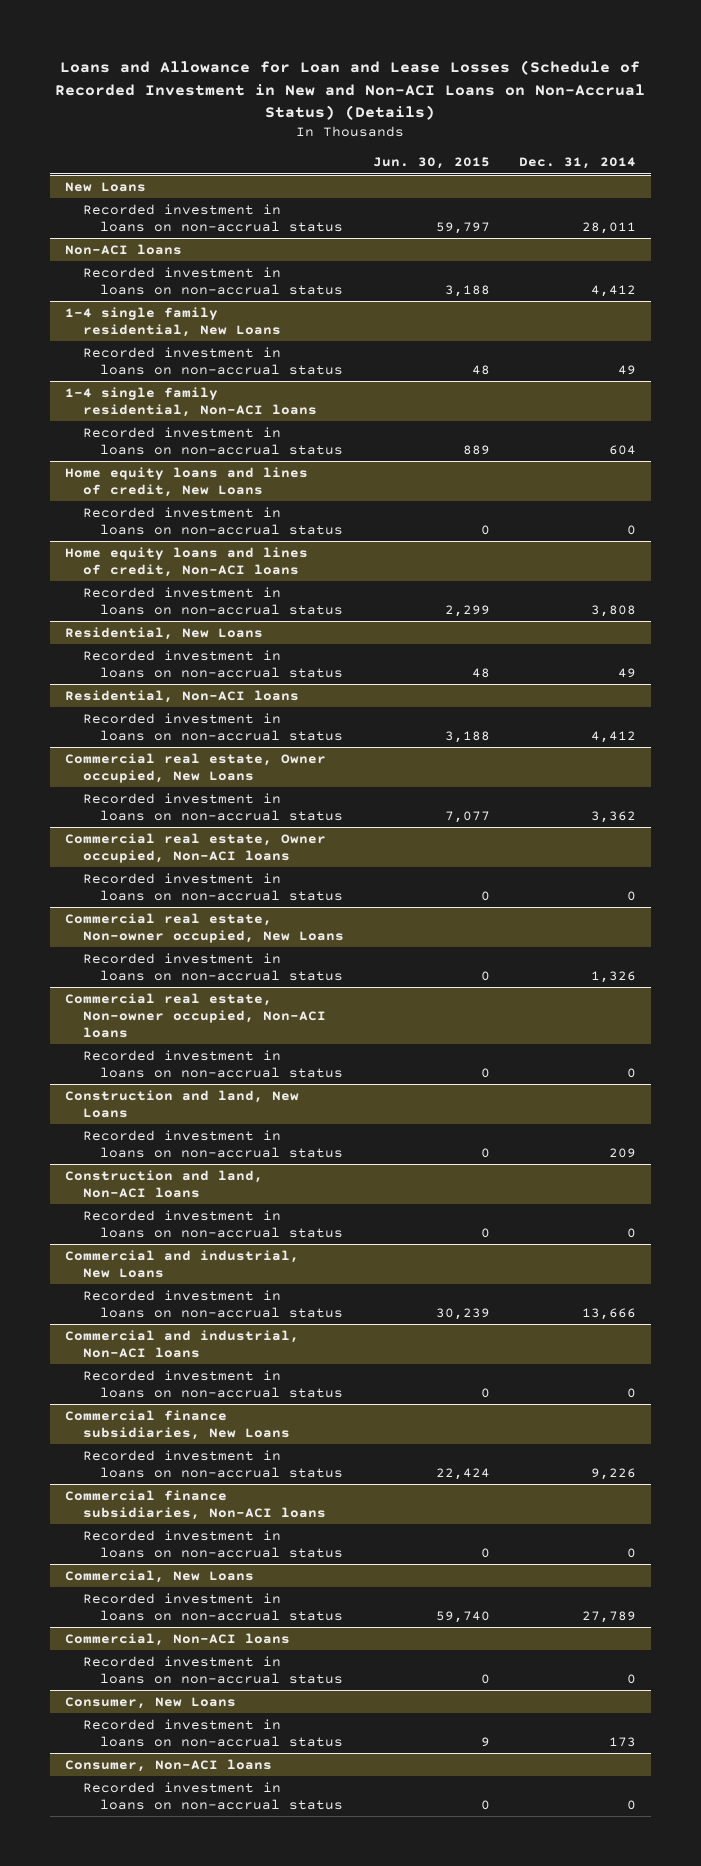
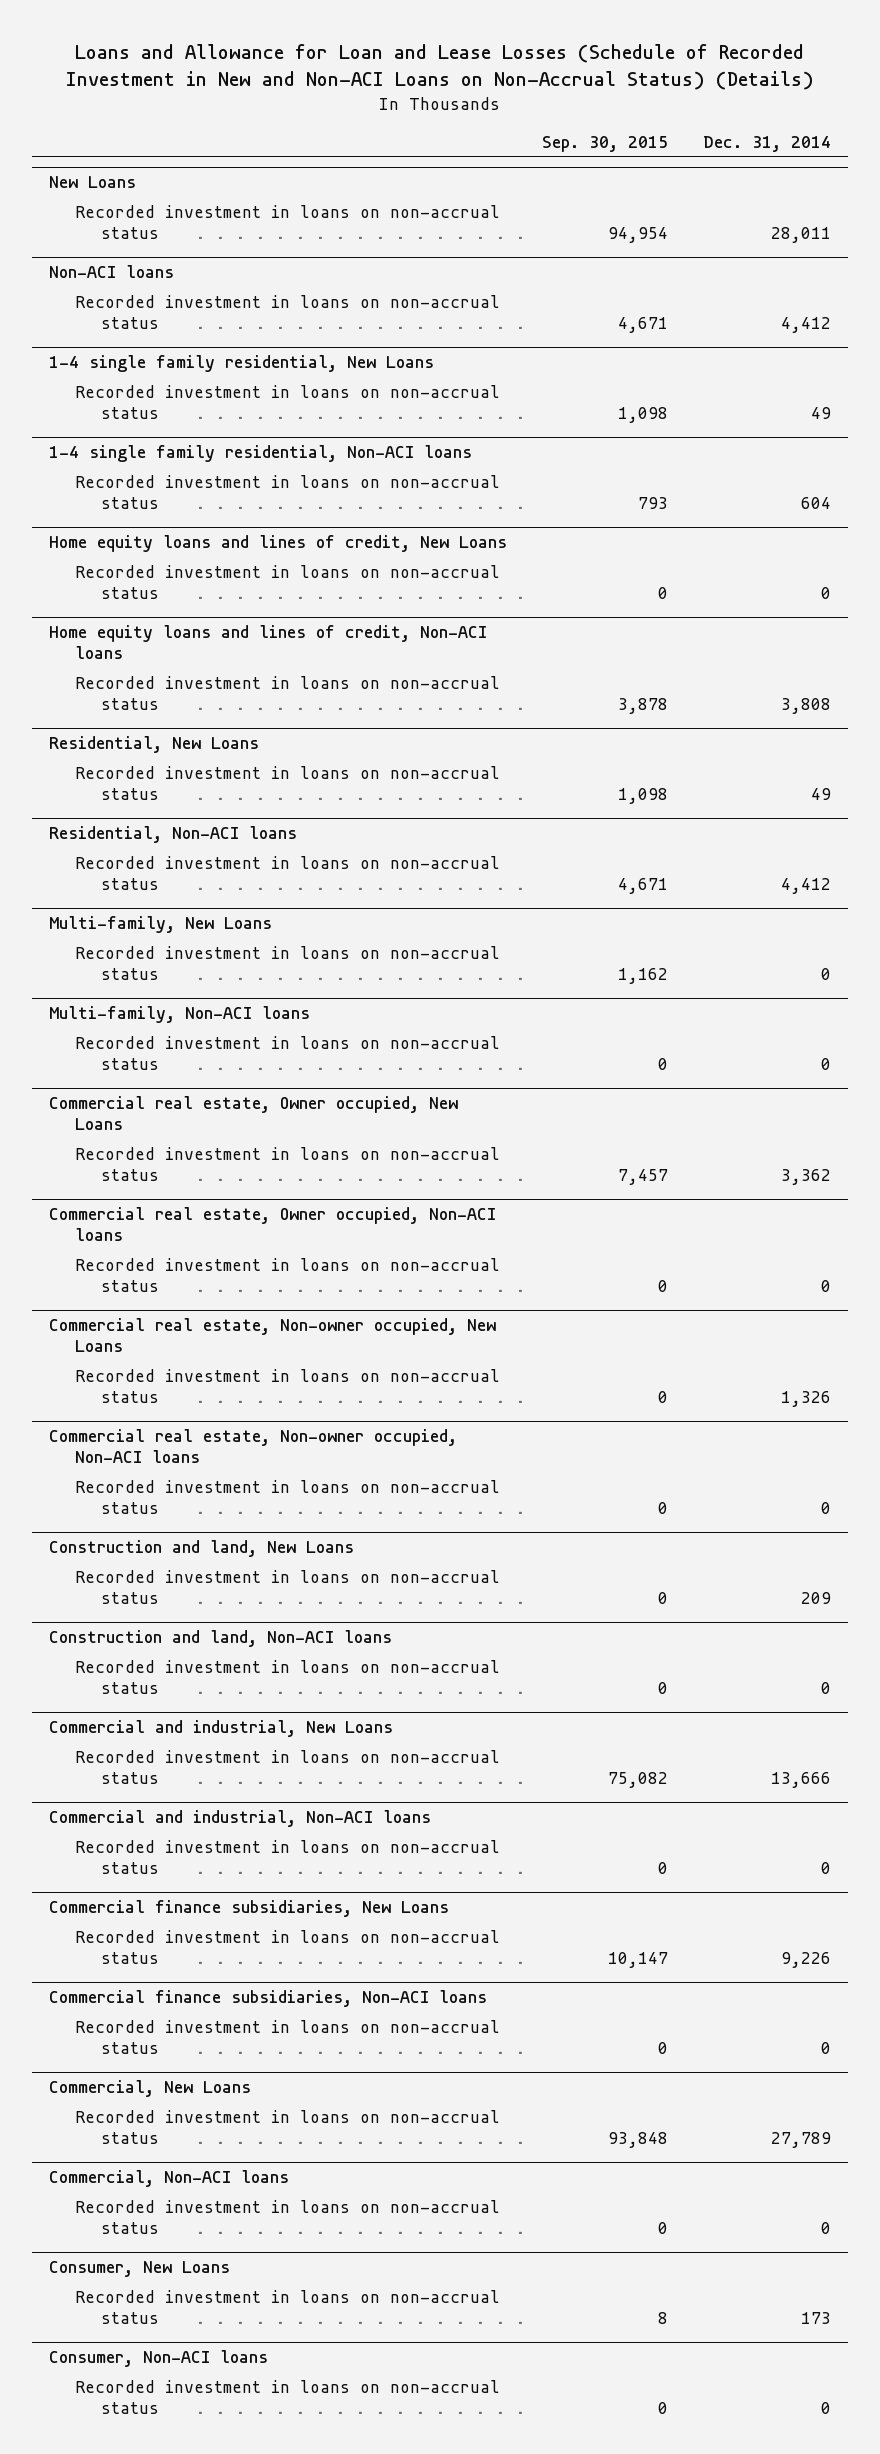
- | Jun. 30, 2015 | Dec. 31, 2014
+ | Sep. 30, 2015 | Dec. 31, 2014
+ Multi-family, New Loans
+ Recorded investment in loans on non-accrual status | 1,162 | 0
+ Multi-family, Non-ACI loans
+ Recorded investment in loans on non-accrual status | 0 | 0

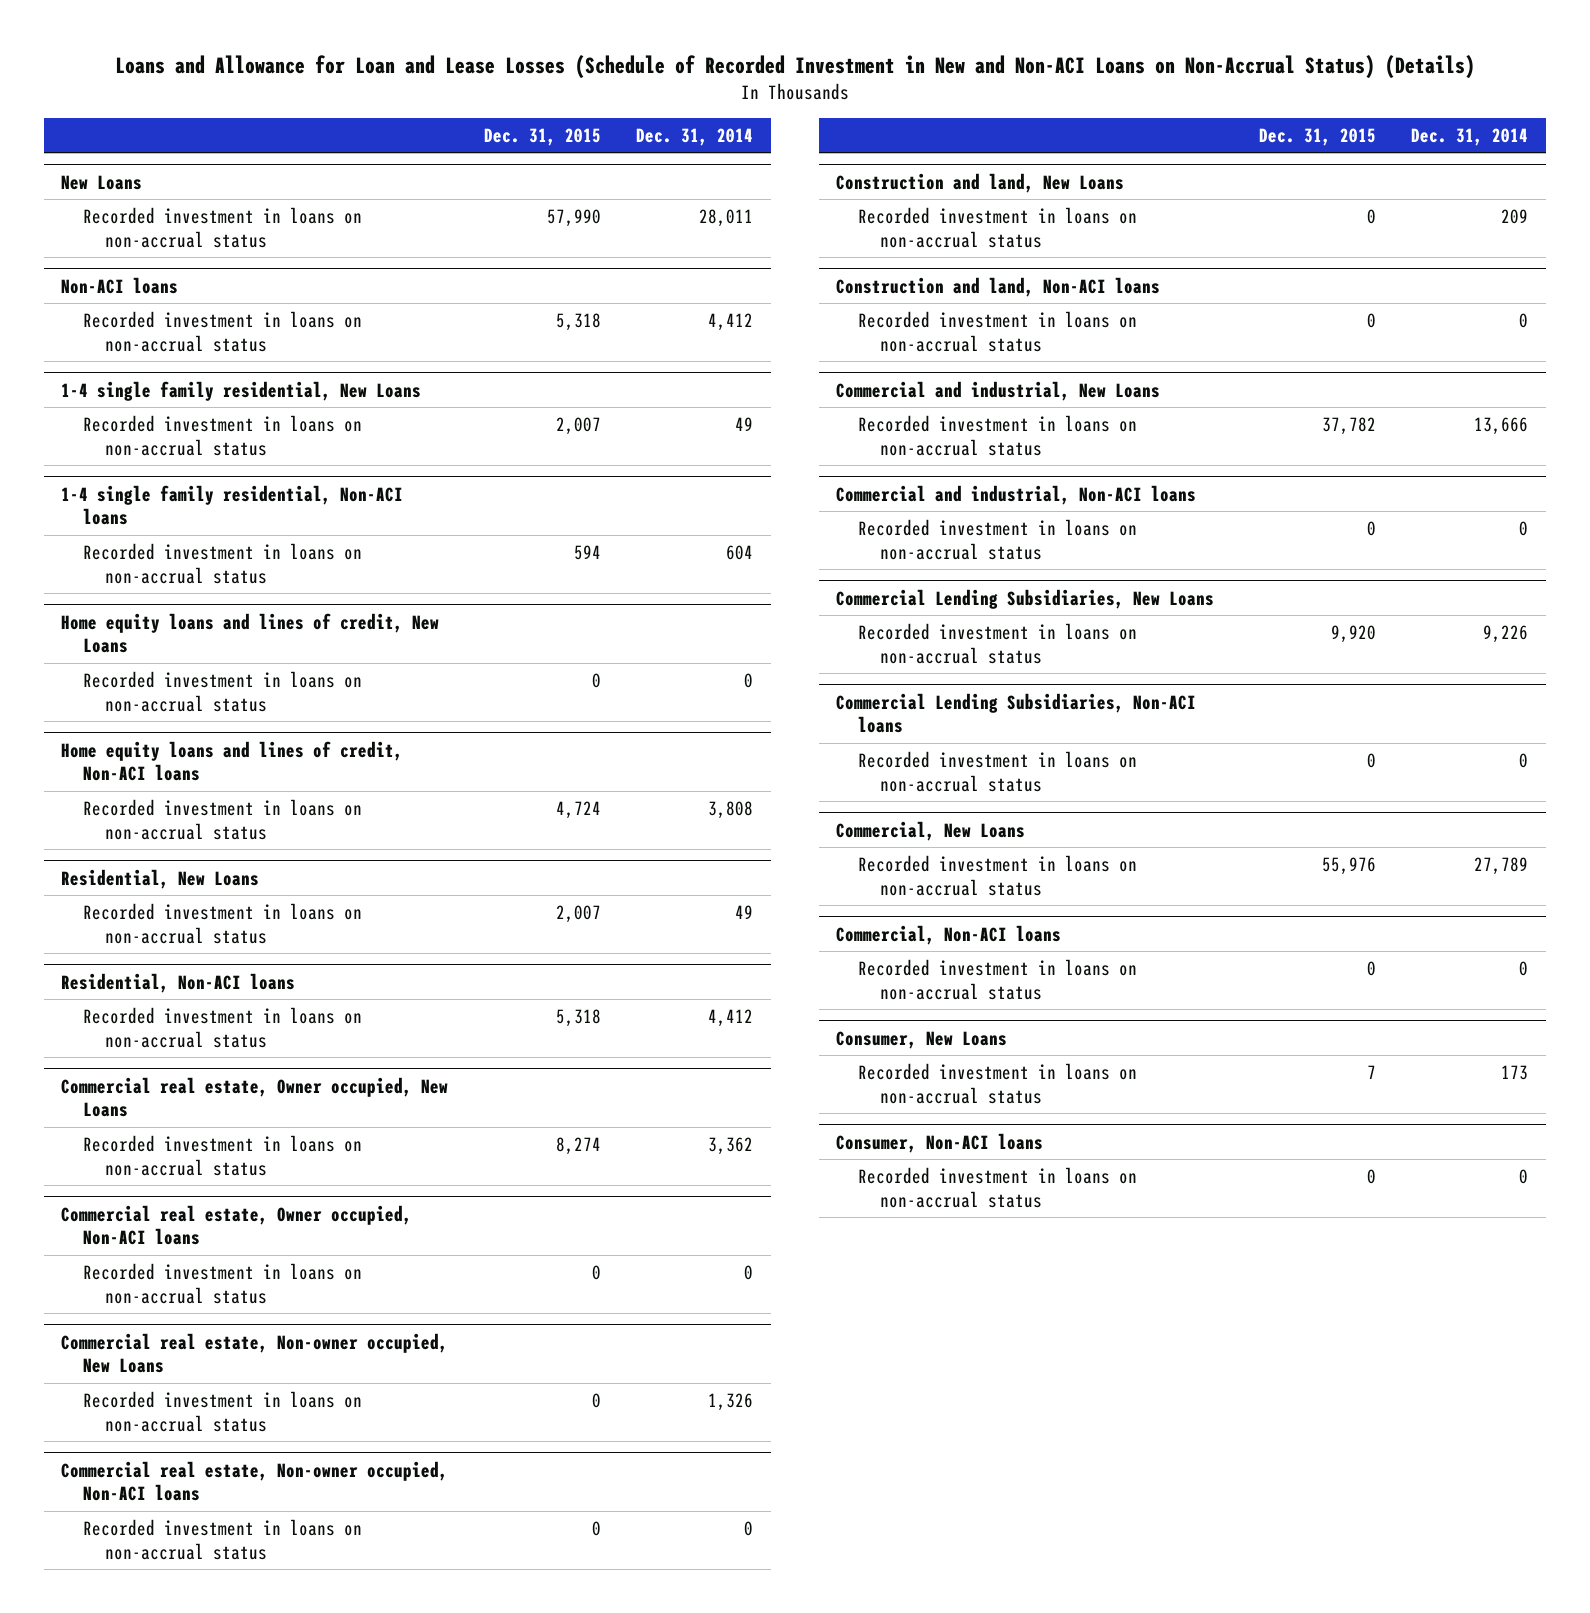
- | Sep. 30, 2015 | Dec. 31, 2014
+ | Dec. 31, 2015 | Dec. 31, 2014
- Multi-family, New Loans
- Recorded investment in loans on non-accrual status | 1,162 | 0
- Multi-family, Non-ACI loans
- Recorded investment in loans on non-accrual status | 0 | 0
- Commercial finance subsidiaries, New Loans
+ Commercial Lending Subsidiaries, New Loans
- Commercial finance subsidiaries, Non-ACI loans
+ Commercial Lending Subsidiaries, Non-ACI loans

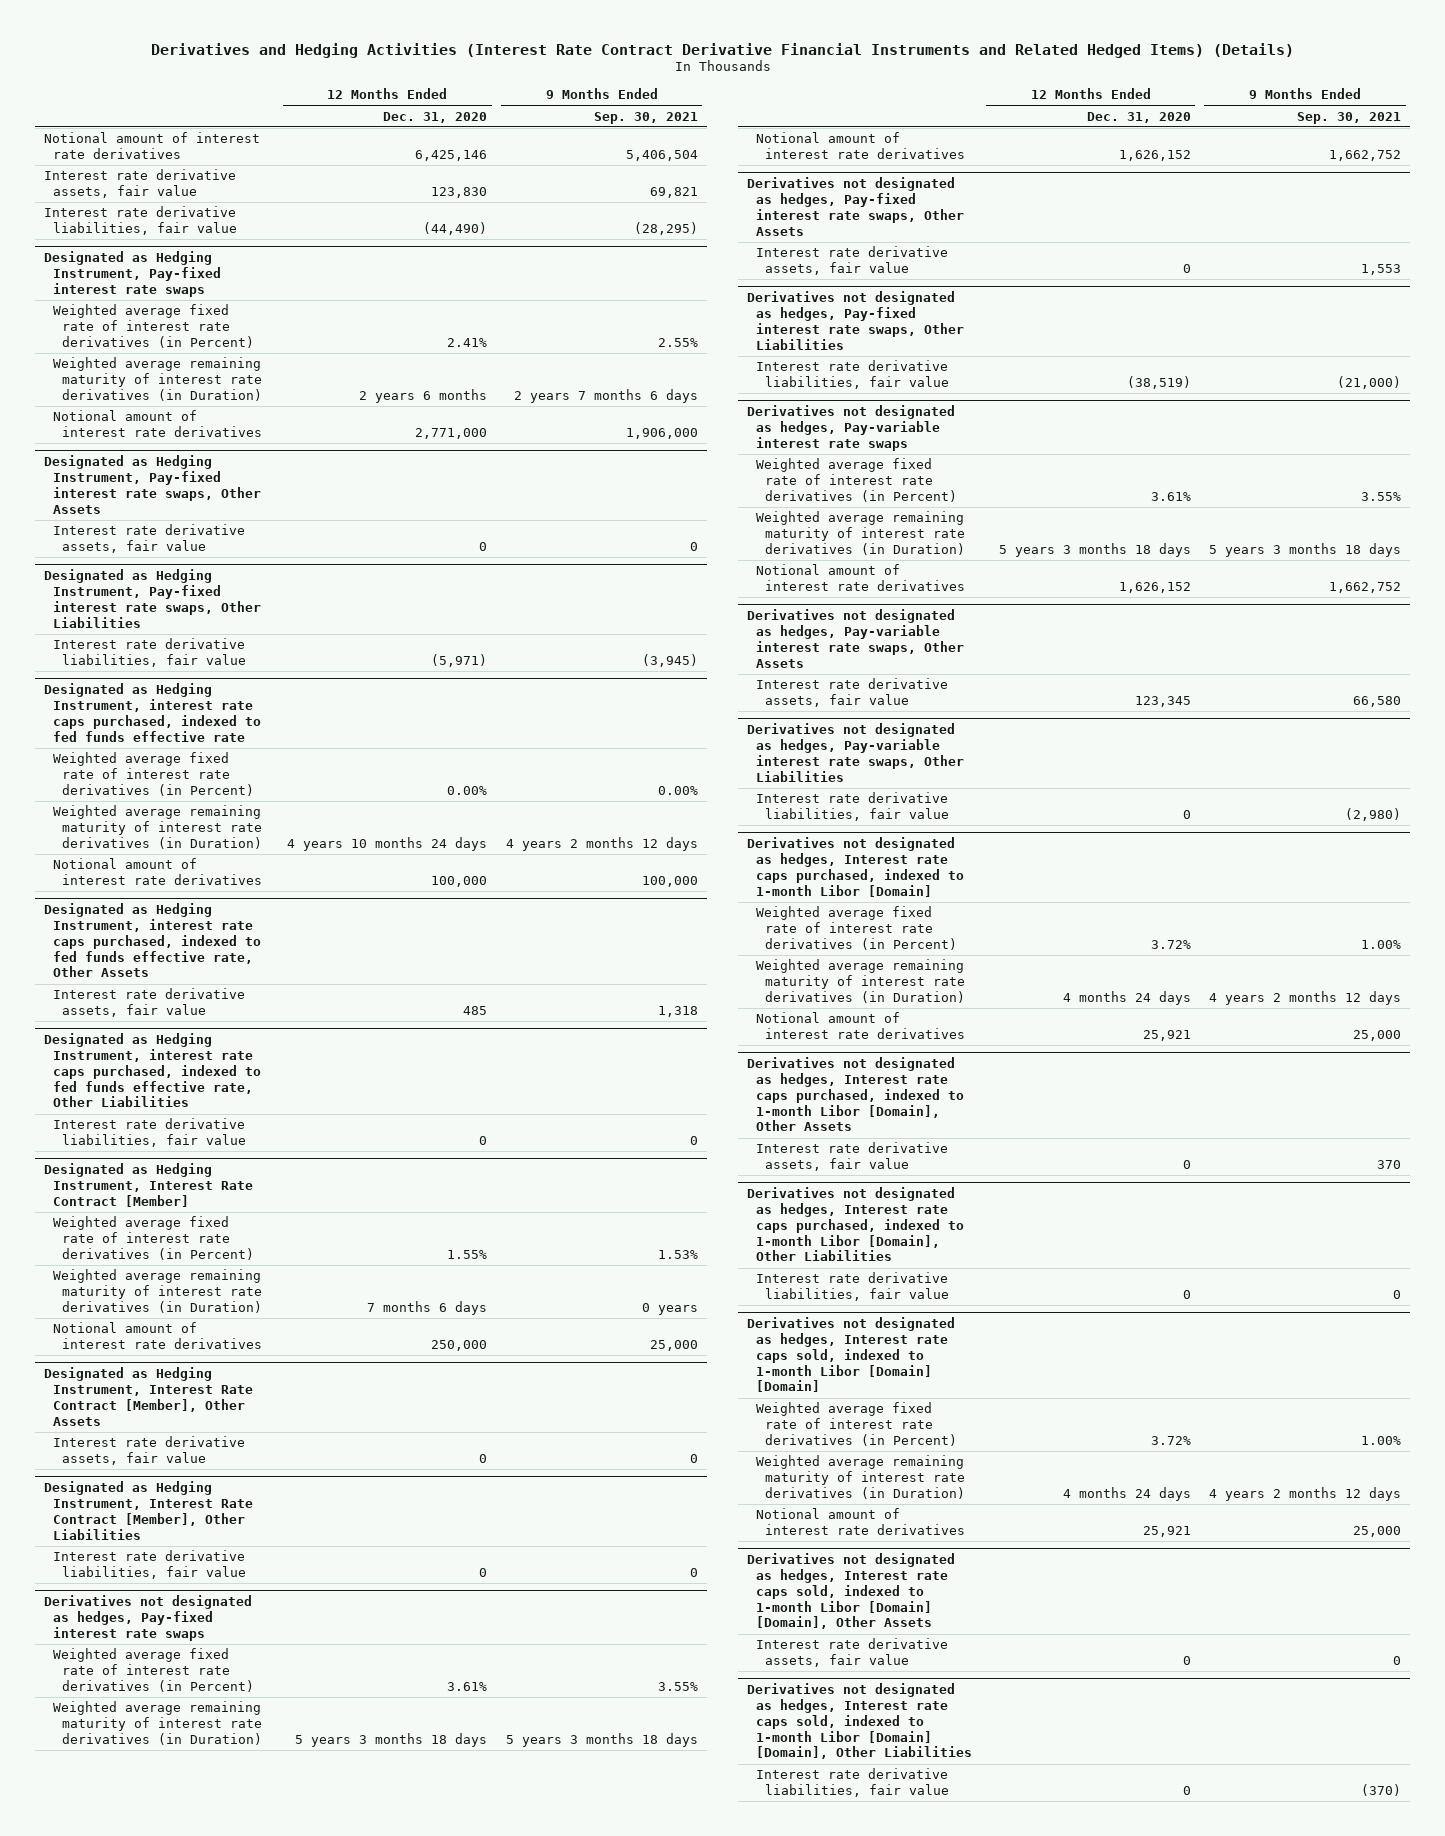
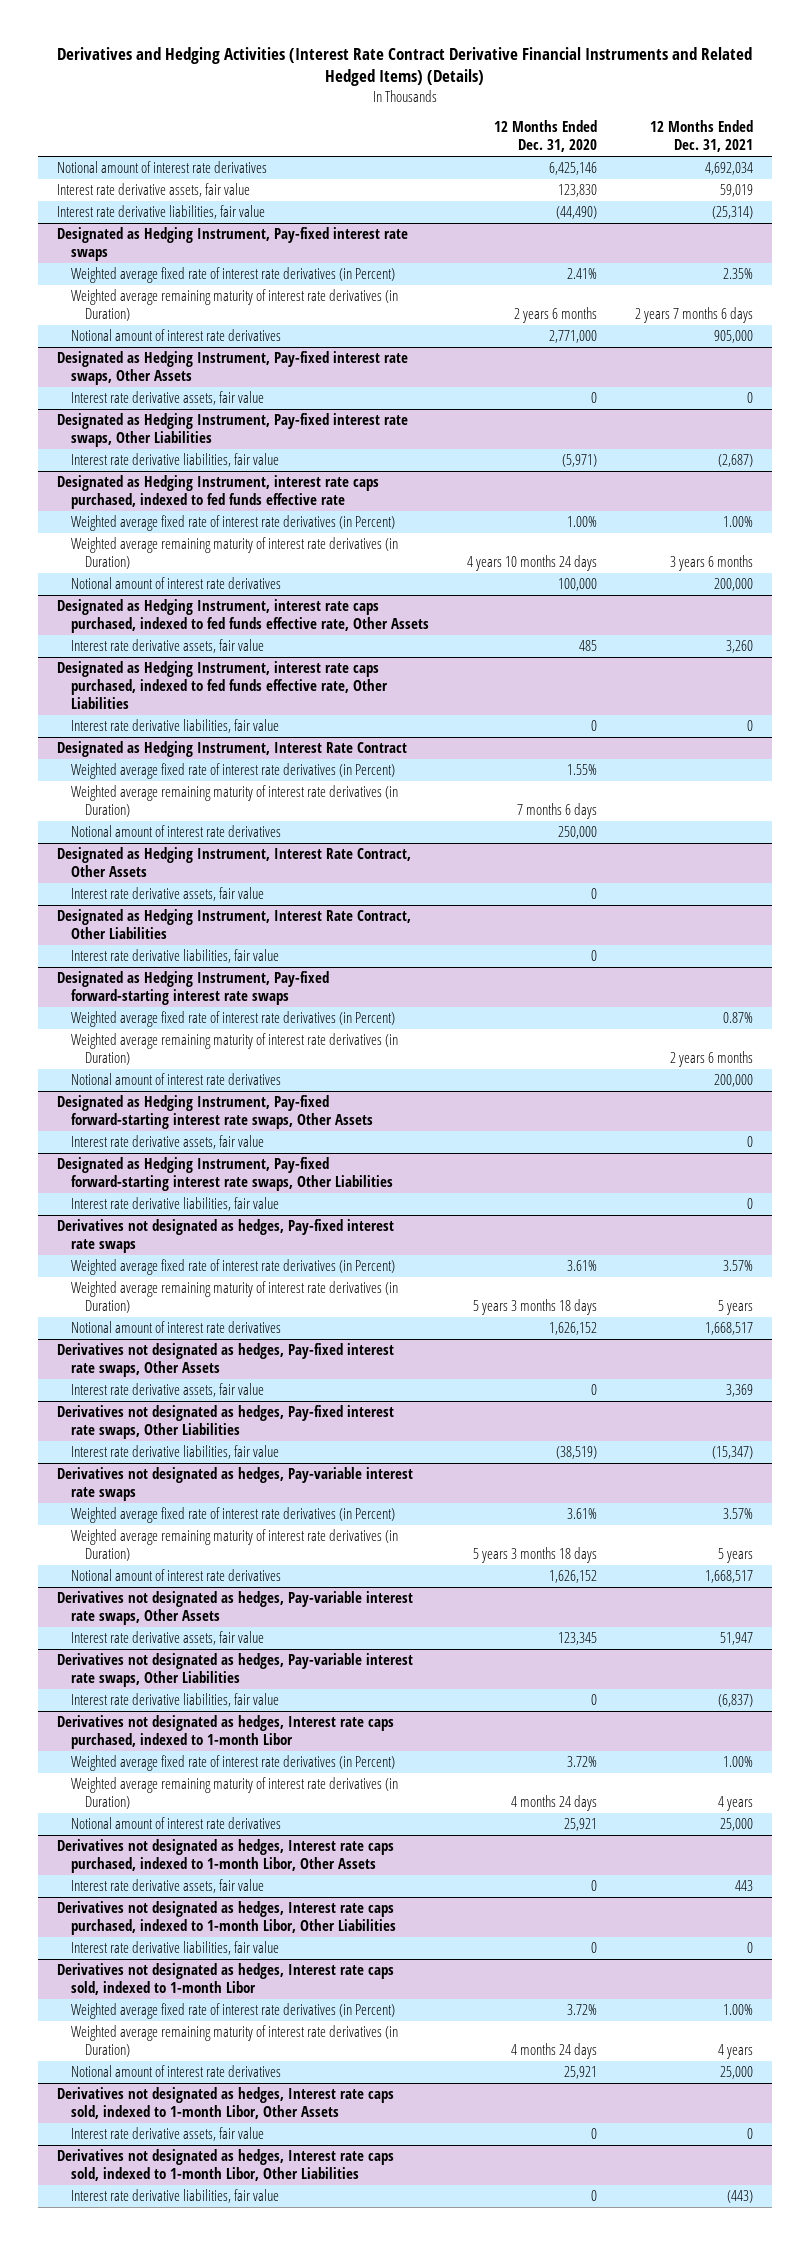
- | 12 Months Ended Dec. 31, 2020 | 9 Months Ended Sep. 30, 2021
+ | 12 Months Ended Dec. 31, 2020 | 12 Months Ended Dec. 31, 2021
@ Designated as Hedging Instrument, interest rate caps purchased, indexed to fed funds effective rate
- Weighted average fixed rate of interest rate derivatives (in Percent) | 0.00% | 0.00%
+ Weighted average fixed rate of interest rate derivatives (in Percent) | 1.00% | 1.00%
- Designated as Hedging Instrument, Interest Rate Contract [Member]
+ Designated as Hedging Instrument, Interest Rate Contract
- Designated as Hedging Instrument, Interest Rate Contract [Member], Other Assets
+ Designated as Hedging Instrument, Interest Rate Contract, Other Assets
- Designated as Hedging Instrument, Interest Rate Contract [Member], Other Liabilities
+ Designated as Hedging Instrument, Interest Rate Contract, Other Liabilities
+ Designated as Hedging Instrument, Pay-fixed forward-starting interest rate swaps
+ Weighted average fixed rate of interest rate derivatives (in Percent) | | 0.87%
+ Weighted average remaining maturity of interest rate derivatives (in Duration) | | 2 years 6 months
+ Notional amount of interest rate derivatives | | 200,000
+ Designated as Hedging Instrument, Pay-fixed forward-starting interest rate swaps, Other Assets
+ Interest rate derivative assets, fair value | | 0
+ Designated as Hedging Instrument, Pay-fixed forward-starting interest rate swaps, Other Liabilities
+ Interest rate derivative liabilities, fair value | | 0
- Derivatives not designated as hedges, Interest rate caps purchased, indexed to 1-month Libor [Domain]
+ Derivatives not designated as hedges, Interest rate caps purchased, indexed to 1-month Libor
- Derivatives not designated as hedges, Interest rate caps purchased, indexed to 1-month Libor [Domain], Other Assets
+ Derivatives not designated as hedges, Interest rate caps purchased, indexed to 1-month Libor, Other Assets
- Derivatives not designated as hedges, Interest rate caps purchased, indexed to 1-month Libor [Domain], Other Liabilities
+ Derivatives not designated as hedges, Interest rate caps purchased, indexed to 1-month Libor, Other Liabilities
- Derivatives not designated as hedges, Interest rate caps sold, indexed to 1-month Libor [Domain] [Domain]
+ Derivatives not designated as hedges, Interest rate caps sold, indexed to 1-month Libor
- Derivatives not designated as hedges, Interest rate caps sold, indexed to 1-month Libor [Domain] [Domain], Other Assets
+ Derivatives not designated as hedges, Interest rate caps sold, indexed to 1-month Libor, Other Assets
- Derivatives not designated as hedges, Interest rate caps sold, indexed to 1-month Libor [Domain] [Domain], Other Liabilities
+ Derivatives not designated as hedges, Interest rate caps sold, indexed to 1-month Libor, Other Liabilities

